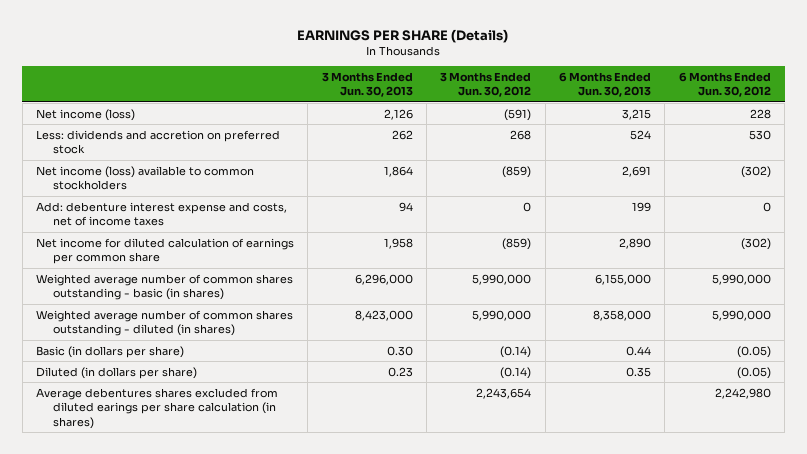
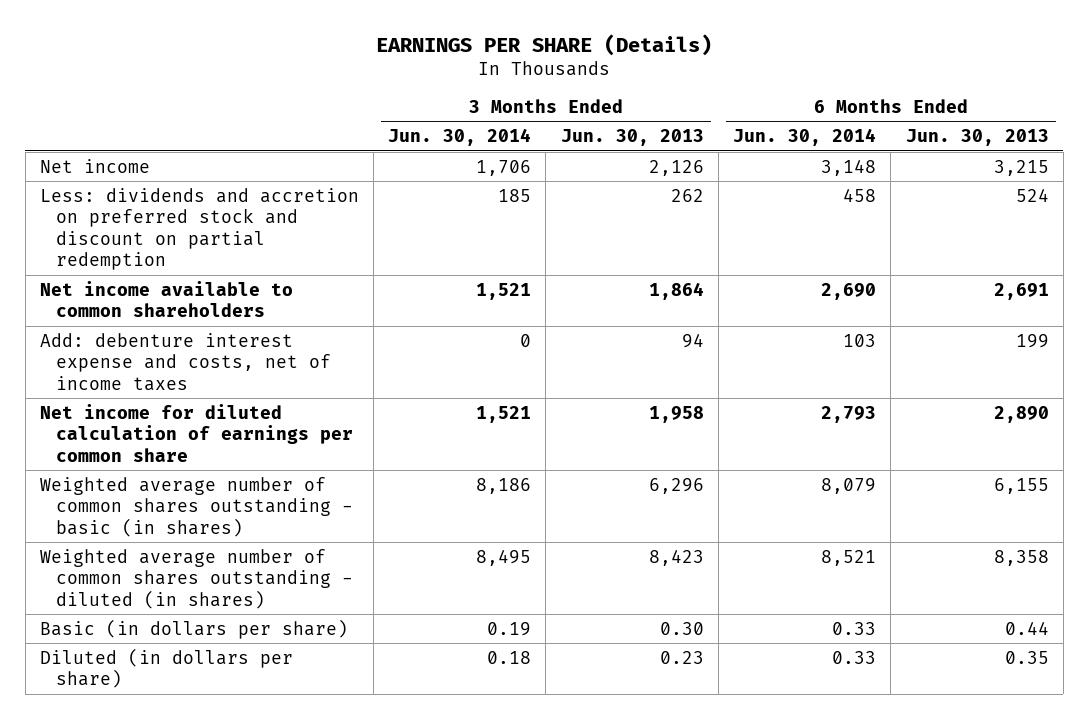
- | 3 Months Ended Jun. 30, 2013 | 3 Months Ended Jun. 30, 2012 | 6 Months Ended Jun. 30, 2013 | 6 Months Ended Jun. 30, 2012
+ | 3 Months Ended Jun. 30, 2014 | 3 Months Ended Jun. 30, 2013 | 6 Months Ended Jun. 30, 2014 | 6 Months Ended Jun. 30, 2013
- Net income (loss) | 2,126 | (591) | 3,215 | 228
- Less: dividends and accretion on preferred stock | 262 | 268 | 524 | 530
- Net income (loss) available to common stockholders | 1,864 | (859) | 2,691 | (302)
+ Net income | 1,706 | 2,126 | 3,148 | 3,215
+ Less: dividends and accretion on preferred stock and discount on partial redemption | 185 | 262 | 458 | 524
+ Net income available to common shareholders | 1,521 | 1,864 | 2,690 | 2,691
- Weighted average number of common shares outstanding - basic (in shares) | 6,296,000 | 5,990,000 | 6,155,000 | 5,990,000
- Weighted average number of common shares outstanding - diluted (in shares) | 8,423,000 | 5,990,000 | 8,358,000 | 5,990,000
+ Weighted average number of common shares outstanding - basic (in shares) | 8,186 | 6,296 | 8,079 | 6,155
+ Weighted average number of common shares outstanding - diluted (in shares) | 8,495 | 8,423 | 8,521 | 8,358
- Average debentures shares excluded from diluted earings per share calculation (in shares) | | 2,243,654 | | 2,242,980

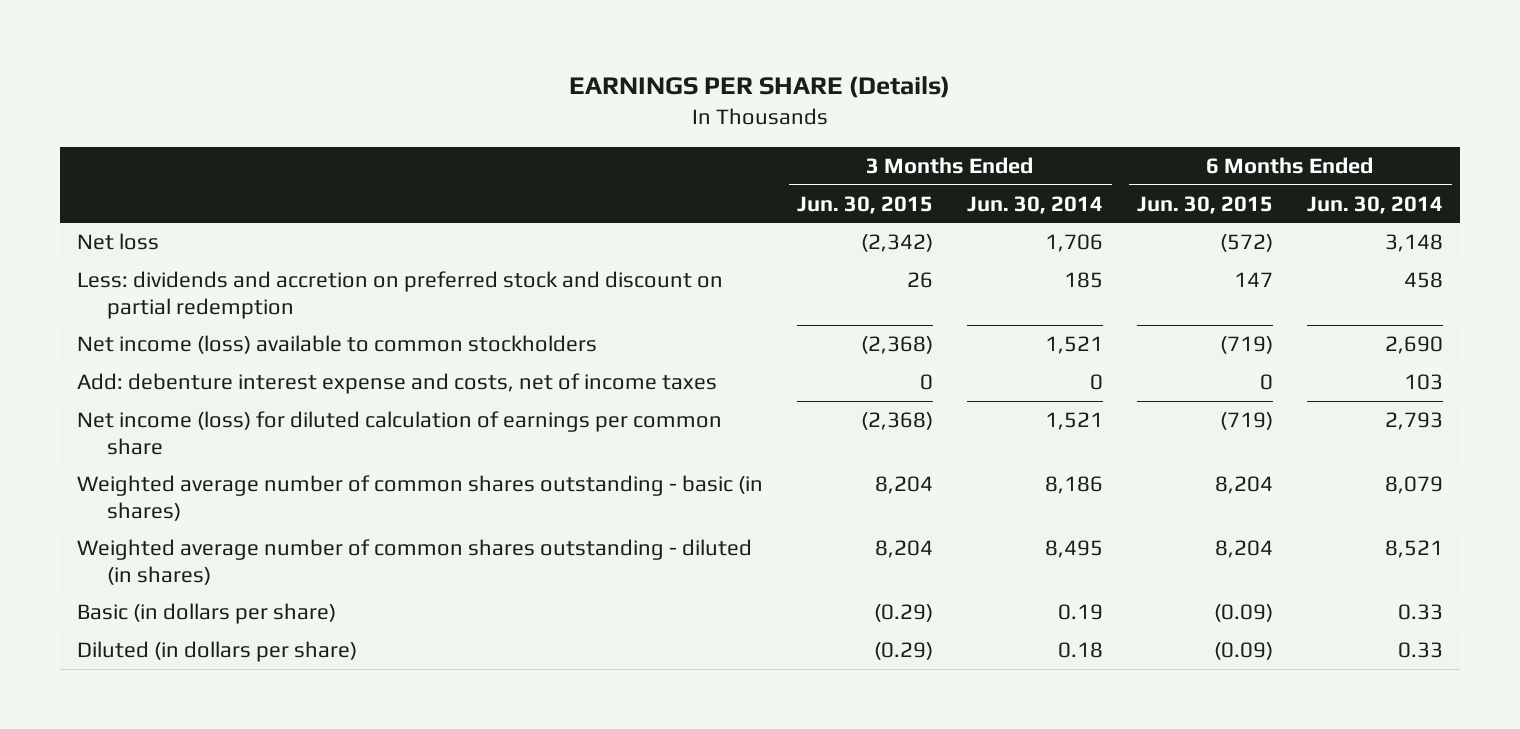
- | 3 Months Ended Jun. 30, 2014 | 3 Months Ended Jun. 30, 2013 | 6 Months Ended Jun. 30, 2014 | 6 Months Ended Jun. 30, 2013
+ | 3 Months Ended Jun. 30, 2015 | 3 Months Ended Jun. 30, 2014 | 6 Months Ended Jun. 30, 2015 | 6 Months Ended Jun. 30, 2014
- Net income | 1,706 | 2,126 | 3,148 | 3,215
+ Net loss | (2,342) | 1,706 | (572) | 3,148
- Net income available to common shareholders | 1,521 | 1,864 | 2,690 | 2,691
+ Net income (loss) available to common stockholders | (2,368) | 1,521 | (719) | 2,690
- Net income for diluted calculation of earnings per common share | 1,521 | 1,958 | 2,793 | 2,890
+ Net income (loss) for diluted calculation of earnings per common share | (2,368) | 1,521 | (719) | 2,793

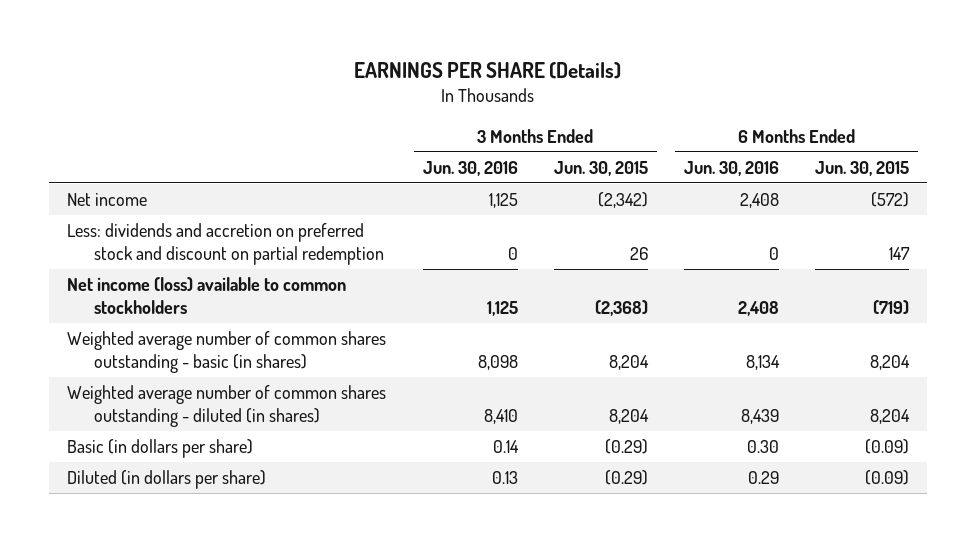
- | 3 Months Ended Jun. 30, 2015 | 3 Months Ended Jun. 30, 2014 | 6 Months Ended Jun. 30, 2015 | 6 Months Ended Jun. 30, 2014
+ | 3 Months Ended Jun. 30, 2016 | 3 Months Ended Jun. 30, 2015 | 6 Months Ended Jun. 30, 2016 | 6 Months Ended Jun. 30, 2015
- Net loss | (2,342) | 1,706 | (572) | 3,148
+ Net income | 1,125 | (2,342) | 2,408 | (572)
- Add: debenture interest expense and costs, net of income taxes | 0 | 0 | 0 | 103
- Net income (loss) for diluted calculation of earnings per common share | (2,368) | 1,521 | (719) | 2,793

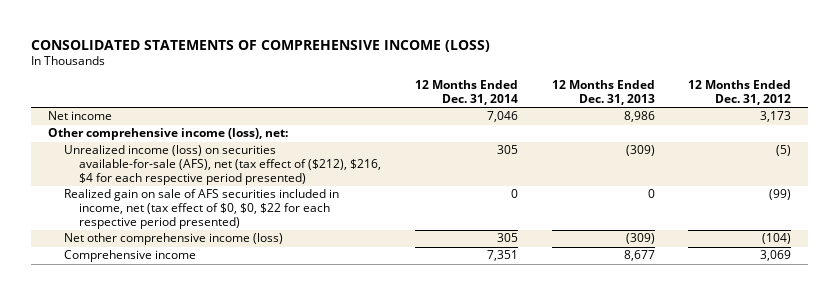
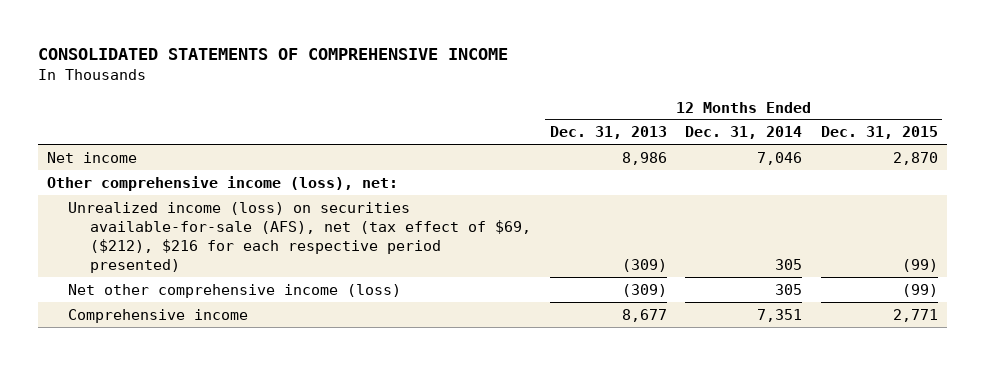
- CONSOLIDATED STATEMENTS OF COMPREHENSIVE INCOME (LOSS)
+ CONSOLIDATED STATEMENTS OF COMPREHENSIVE INCOME
- | 12 Months Ended Dec. 31, 2014 | 12 Months Ended Dec. 31, 2013 | 12 Months Ended Dec. 31, 2012
+ | 12 Months Ended Dec. 31, 2013 | 12 Months Ended Dec. 31, 2014 | 12 Months Ended Dec. 31, 2015
- Unrealized income (loss) on securities available-for-sale (AFS), net (tax effect of ($212), $216, $4 for each respective period presented) | 305 | (309) | (5)
- Realized gain on sale of AFS securities included in income, net (tax effect of $0, $0, $22 for each respective period presented) | 0 | 0 | (99)
+ Unrealized income (loss) on securities available-for-sale (AFS), net (tax effect of $69, ($212), $216 for each respective period presented) | (309) | 305 | (99)

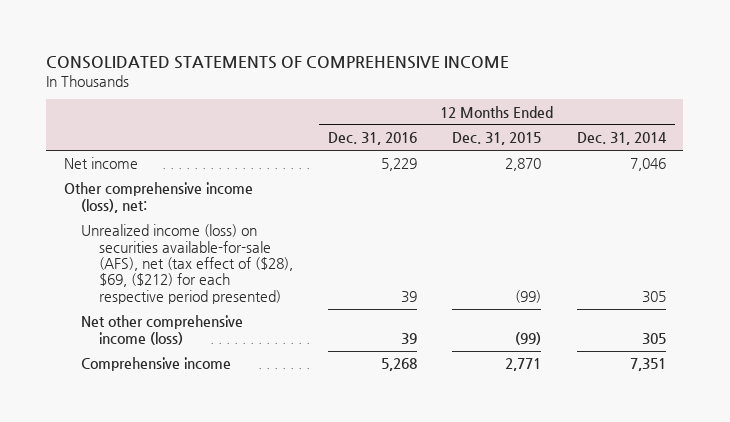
- | 12 Months Ended Dec. 31, 2013 | 12 Months Ended Dec. 31, 2014 | 12 Months Ended Dec. 31, 2015
+ | 12 Months Ended Dec. 31, 2016 | 12 Months Ended Dec. 31, 2015 | 12 Months Ended Dec. 31, 2014
- Unrealized income (loss) on securities available-for-sale (AFS), net (tax effect of $69, ($212), $216 for each respective period presented) | (309) | 305 | (99)
+ Unrealized income (loss) on securities available-for-sale (AFS), net (tax effect of ($28), $69, ($212) for each respective period presented) | 39 | (99) | 305

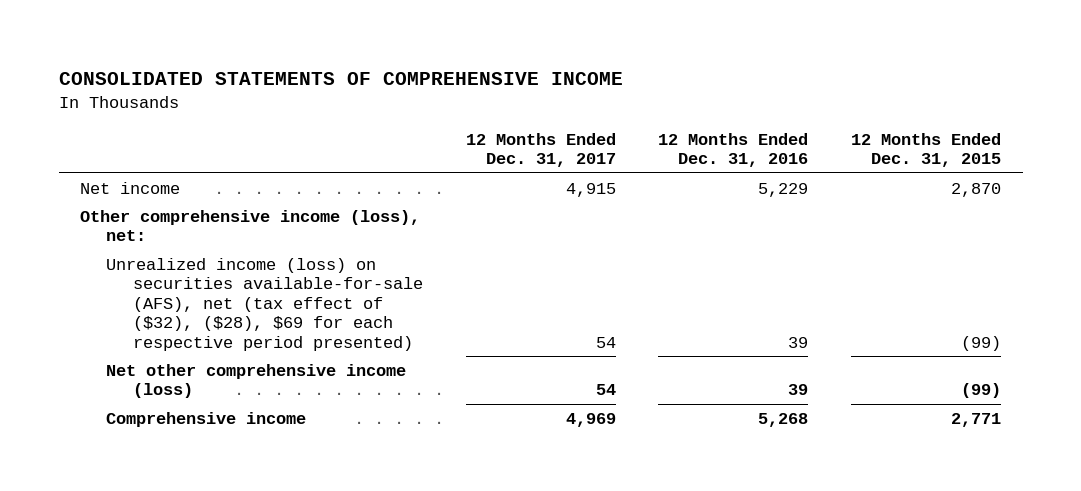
- | 12 Months Ended Dec. 31, 2016 | 12 Months Ended Dec. 31, 2015 | 12 Months Ended Dec. 31, 2014
+ | 12 Months Ended Dec. 31, 2017 | 12 Months Ended Dec. 31, 2016 | 12 Months Ended Dec. 31, 2015
- Unrealized income (loss) on securities available-for-sale (AFS), net (tax effect of ($28), $69, ($212) for each respective period presented) | 39 | (99) | 305
+ Unrealized income (loss) on securities available-for-sale (AFS), net (tax effect of ($32), ($28), $69 for each respective period presented) | 54 | 39 | (99)

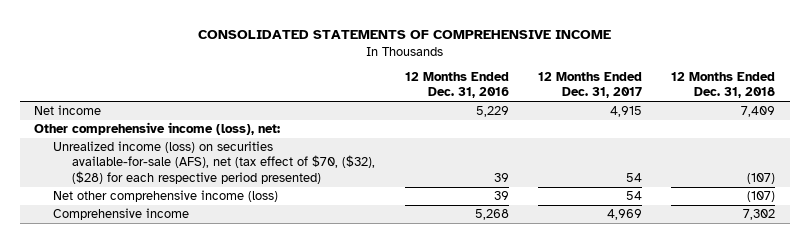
- | 12 Months Ended Dec. 31, 2017 | 12 Months Ended Dec. 31, 2016 | 12 Months Ended Dec. 31, 2015
+ | 12 Months Ended Dec. 31, 2016 | 12 Months Ended Dec. 31, 2017 | 12 Months Ended Dec. 31, 2018
- Unrealized income (loss) on securities available-for-sale (AFS), net (tax effect of ($32), ($28), $69 for each respective period presented) | 54 | 39 | (99)
+ Unrealized income (loss) on securities available-for-sale (AFS), net (tax effect of $70, ($32), ($28) for each respective period presented) | 39 | 54 | (107)

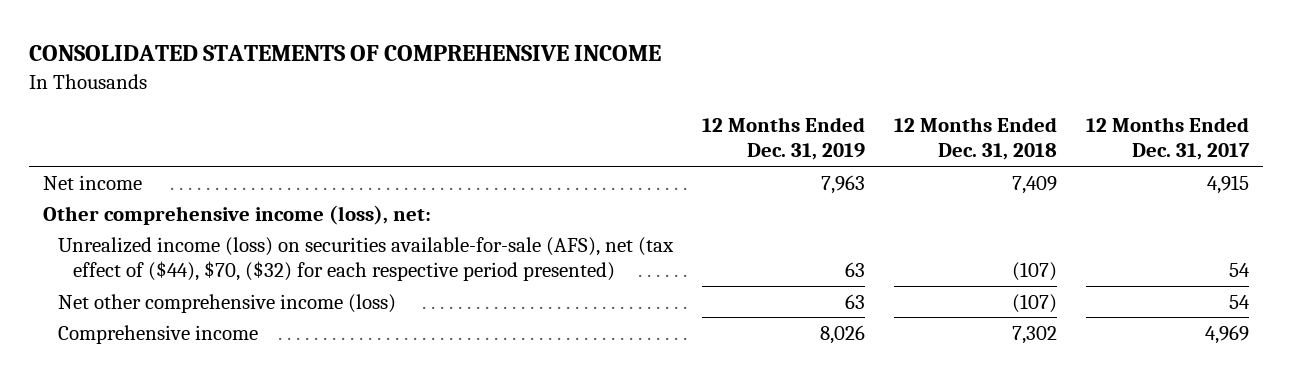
- | 12 Months Ended Dec. 31, 2016 | 12 Months Ended Dec. 31, 2017 | 12 Months Ended Dec. 31, 2018
+ | 12 Months Ended Dec. 31, 2019 | 12 Months Ended Dec. 31, 2018 | 12 Months Ended Dec. 31, 2017
- Unrealized income (loss) on securities available-for-sale (AFS), net (tax effect of $70, ($32), ($28) for each respective period presented) | 39 | 54 | (107)
+ Unrealized income (loss) on securities available-for-sale (AFS), net (tax effect of ($44), $70, ($32) for each respective period presented) | 63 | (107) | 54

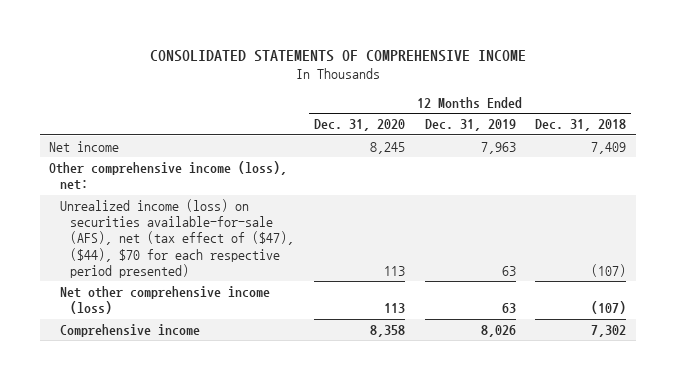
- | 12 Months Ended Dec. 31, 2019 | 12 Months Ended Dec. 31, 2018 | 12 Months Ended Dec. 31, 2017
+ | 12 Months Ended Dec. 31, 2020 | 12 Months Ended Dec. 31, 2019 | 12 Months Ended Dec. 31, 2018
- Unrealized income (loss) on securities available-for-sale (AFS), net (tax effect of ($44), $70, ($32) for each respective period presented) | 63 | (107) | 54
+ Unrealized income (loss) on securities available-for-sale (AFS), net (tax effect of ($47), ($44), $70 for each respective period presented) | 113 | 63 | (107)

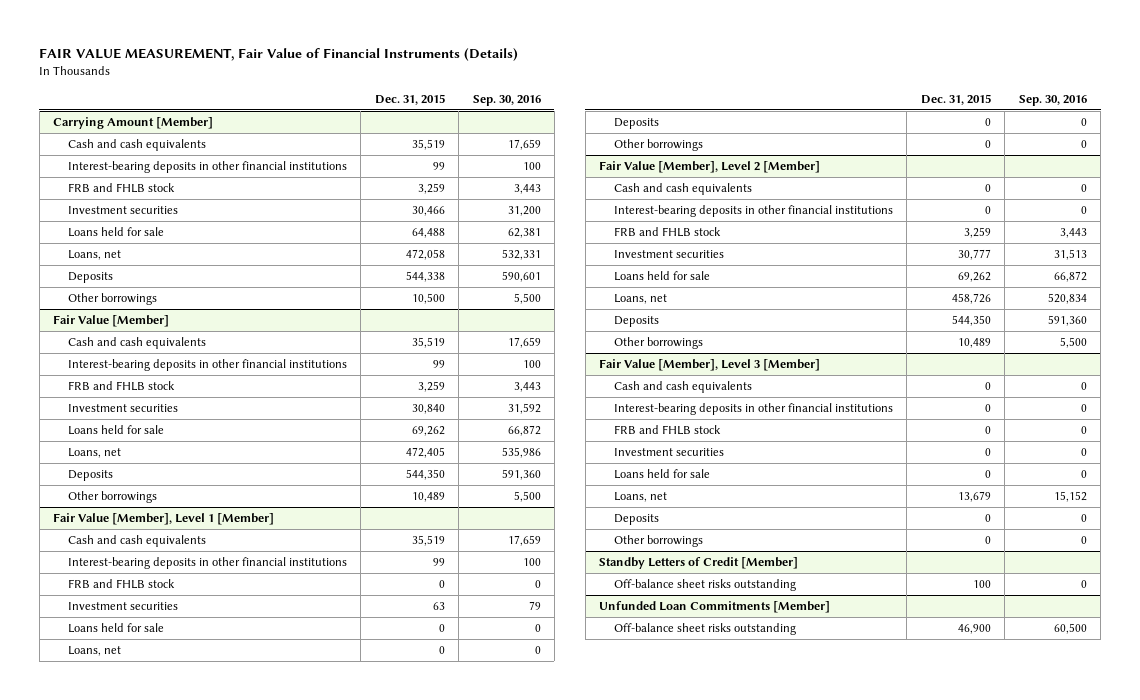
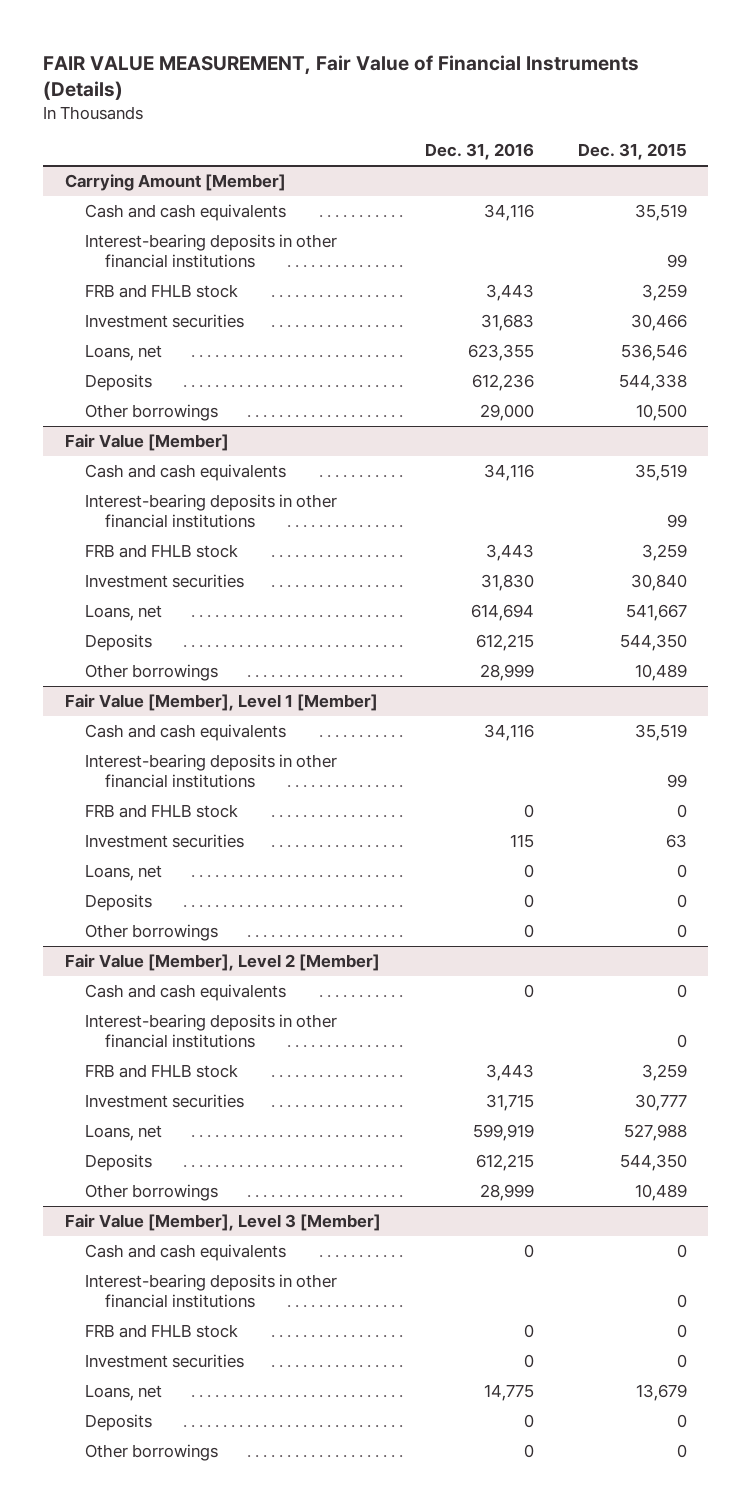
- | Dec. 31, 2015 | Sep. 30, 2016
+ | Dec. 31, 2016 | Dec. 31, 2015
@ Carrying Amount [Member]
- Loans held for sale | 64,488 | 62,381
- Loans, net | 472,058 | 532,331
+ Loans, net | 623,355 | 536,546
@ Fair Value [Member]
- Loans held for sale | 69,262 | 66,872
- Loans, net | 472,405 | 535,986
+ Loans, net | 614,694 | 541,667
@ Fair Value [Member], Level 1 [Member]
- Loans held for sale | 0 | 0
@ Fair Value [Member], Level 2 [Member]
- Loans held for sale | 69,262 | 66,872
- Loans, net | 458,726 | 520,834
+ Loans, net | 599,919 | 527,988
@ Fair Value [Member], Level 3 [Member]
- Loans held for sale | 0 | 0
- Standby Letters of Credit [Member]
- Off-balance sheet risks outstanding | 100 | 0
- Unfunded Loan Commitments [Member]
- Off-balance sheet risks outstanding | 46,900 | 60,500

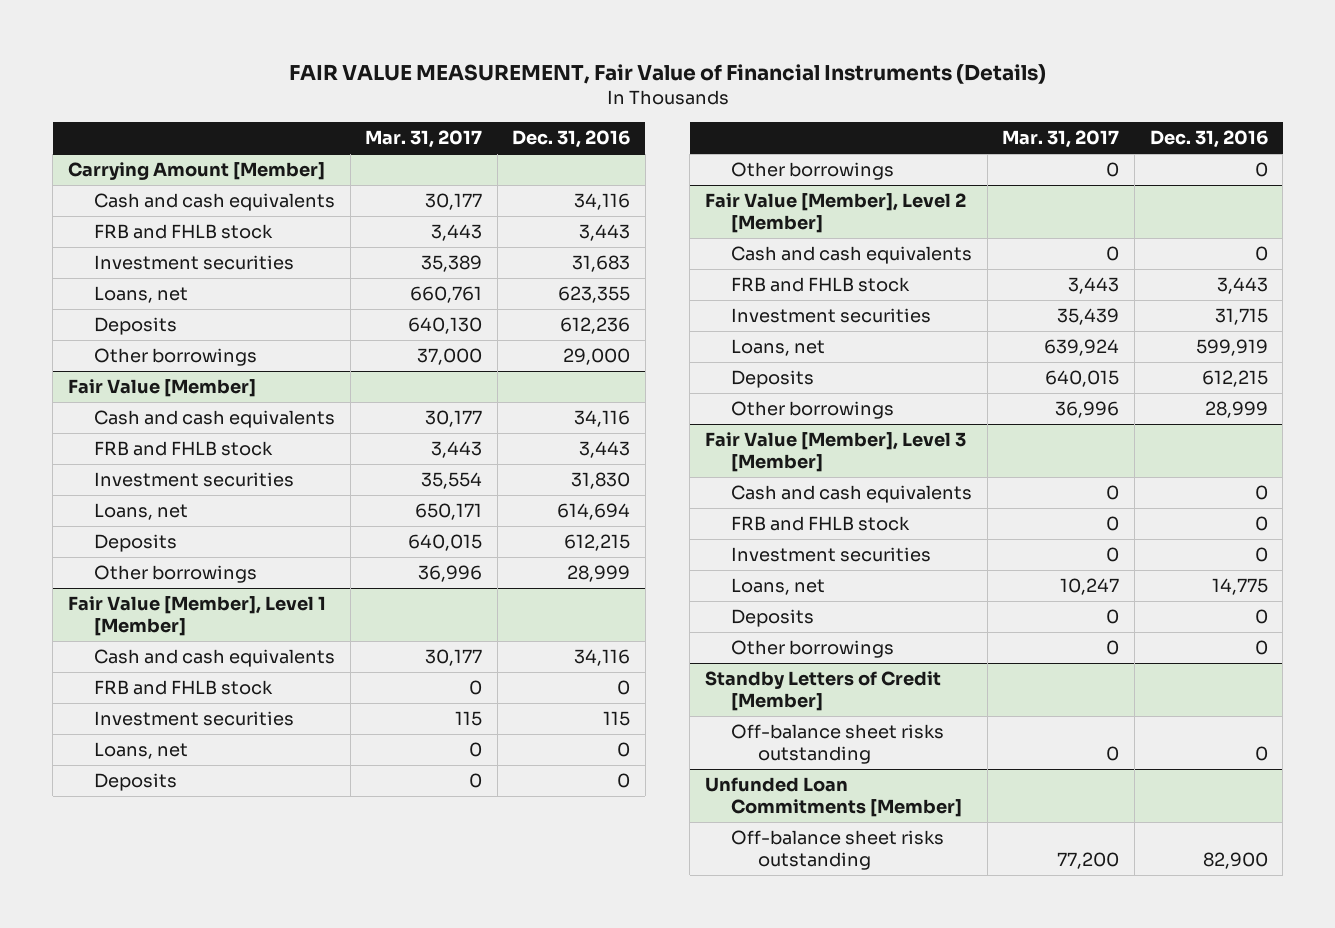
- | Dec. 31, 2016 | Dec. 31, 2015
+ | Mar. 31, 2017 | Dec. 31, 2016
@ Carrying Amount [Member]
- Interest-bearing deposits in other financial institutions | | 99
@ Fair Value [Member]
- Interest-bearing deposits in other financial institutions | | 99
@ Fair Value [Member], Level 1 [Member]
- Interest-bearing deposits in other financial institutions | | 99
@ Fair Value [Member], Level 2 [Member]
- Interest-bearing deposits in other financial institutions | | 0
@ Fair Value [Member], Level 3 [Member]
- Interest-bearing deposits in other financial institutions | | 0
+ Standby Letters of Credit [Member]
+ Off-balance sheet risks outstanding | 0 | 0
+ Unfunded Loan Commitments [Member]
+ Off-balance sheet risks outstanding | 77,200 | 82,900

